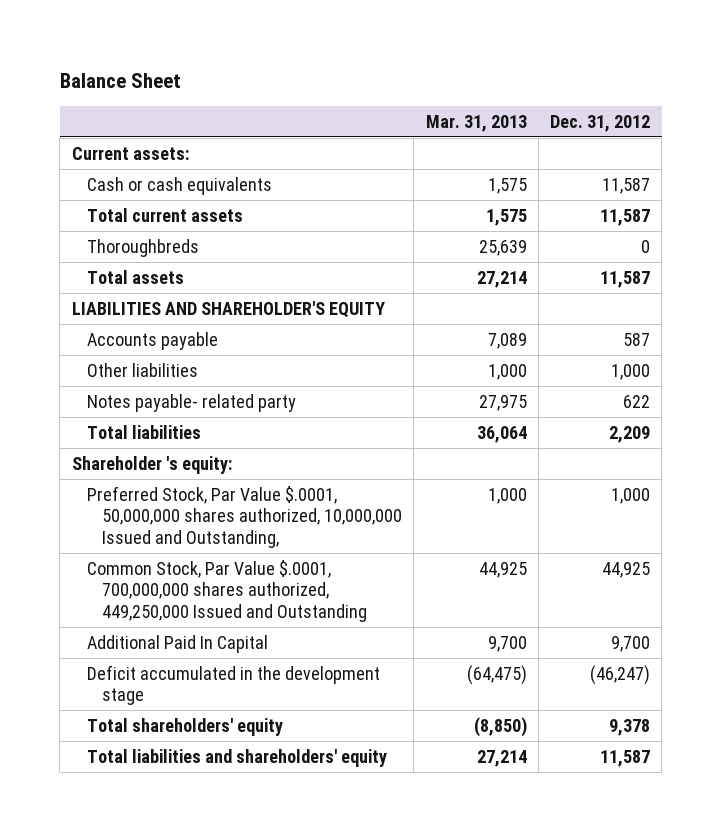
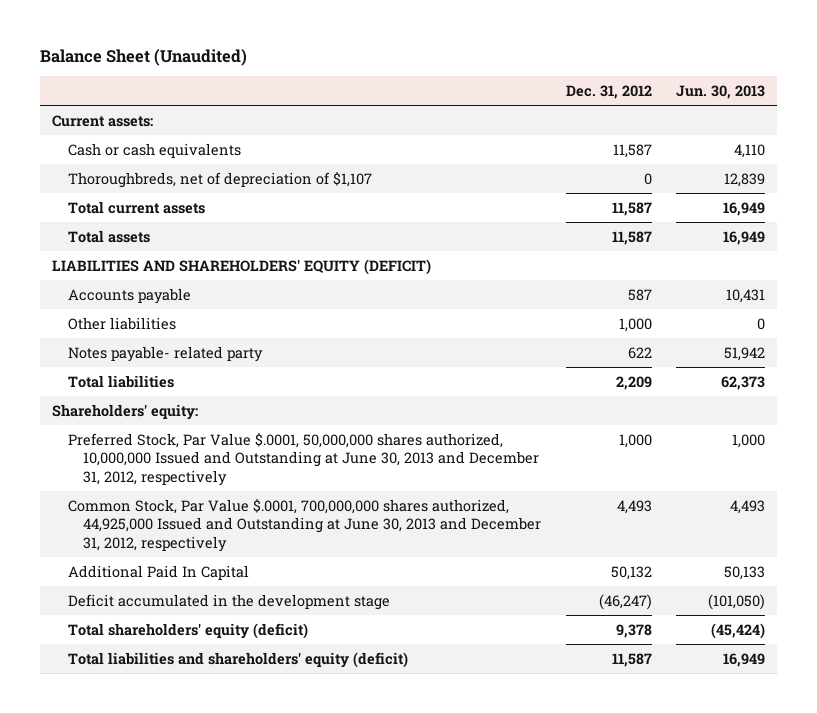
- Balance Sheet
+ Balance Sheet (Unaudited)
- | Mar. 31, 2013 | Dec. 31, 2012
+ | Dec. 31, 2012 | Jun. 30, 2013
+ Thoroughbreds, net of depreciation of $1,107 | 0 | 12,839
- Thoroughbreds | 25,639 | 0
- LIABILITIES AND SHAREHOLDER'S EQUITY
+ LIABILITIES AND SHAREHOLDERS' EQUITY (DEFICIT)
- Shareholder 's equity:
- Preferred Stock, Par Value $.0001, 50,000,000 shares authorized, 10,000,000 Issued and Outstanding, | 1,000 | 1,000
- Common Stock, Par Value $.0001, 700,000,000 shares authorized, 449,250,000 Issued and Outstanding | 44,925 | 44,925
- Additional Paid In Capital | 9,700 | 9,700
+ Shareholders' equity:
+ Preferred Stock, Par Value $.0001, 50,000,000 shares authorized, 10,000,000 Issued and Outstanding at June 30, 2013 and December 31, 2012, respectively | 1,000 | 1,000
+ Common Stock, Par Value $.0001, 700,000,000 shares authorized, 44,925,000 Issued and Outstanding at June 30, 2013 and December 31, 2012, respectively | 4,493 | 4,493
+ Additional Paid In Capital | 50,132 | 50,133
- Total shareholders' equity | (8,850) | 9,378
- Total liabilities and shareholders' equity | 27,214 | 11,587
+ Total shareholders' equity (deficit) | 9,378 | (45,424)
+ Total liabilities and shareholders' equity (deficit) | 11,587 | 16,949

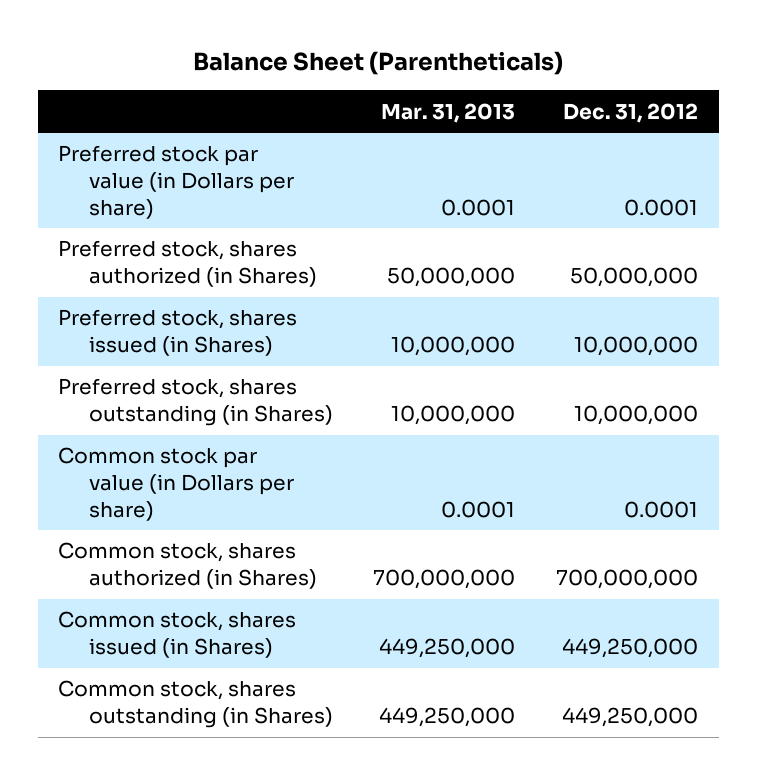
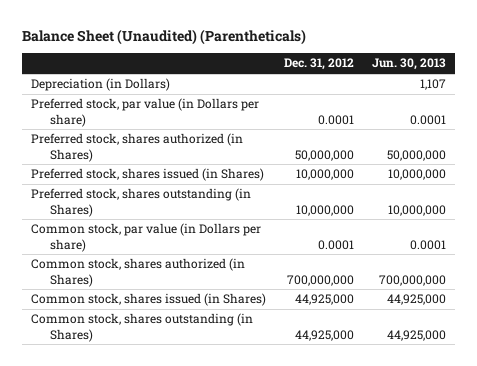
- Balance Sheet (Parentheticals)
+ Balance Sheet (Unaudited) (Parentheticals)
- | Mar. 31, 2013 | Dec. 31, 2012
+ | Dec. 31, 2012 | Jun. 30, 2013
- Preferred stock par value (in Dollars per share) | 0.0001 | 0.0001
+ Depreciation (in Dollars) | | 1,107
+ Preferred stock, par value (in Dollars per share) | 0.0001 | 0.0001
- Common stock par value (in Dollars per share) | 0.0001 | 0.0001
+ Common stock, par value (in Dollars per share) | 0.0001 | 0.0001
- Common stock, shares issued (in Shares) | 449,250,000 | 449,250,000
- Common stock, shares outstanding (in Shares) | 449,250,000 | 449,250,000
+ Common stock, shares issued (in Shares) | 44,925,000 | 44,925,000
+ Common stock, shares outstanding (in Shares) | 44,925,000 | 44,925,000

